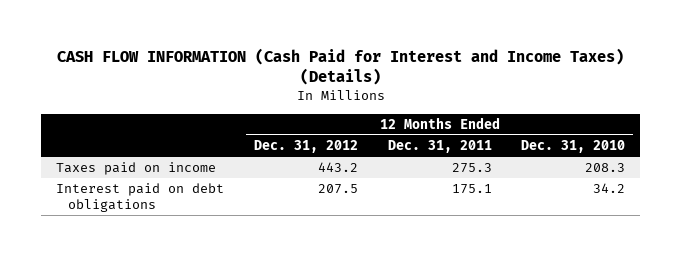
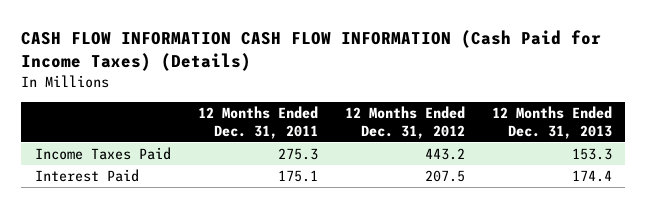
- CASH FLOW INFORMATION (Cash Paid for Interest and Income Taxes) (Details)
+ CASH FLOW INFORMATION CASH FLOW INFORMATION (Cash Paid for Income Taxes) (Details)
- | 12 Months Ended Dec. 31, 2012 | 12 Months Ended Dec. 31, 2011 | 12 Months Ended Dec. 31, 2010
+ | 12 Months Ended Dec. 31, 2011 | 12 Months Ended Dec. 31, 2012 | 12 Months Ended Dec. 31, 2013
- Taxes paid on income | 443.2 | 275.3 | 208.3
- Interest paid on debt obligations | 207.5 | 175.1 | 34.2
+ Income Taxes Paid | 275.3 | 443.2 | 153.3
+ Interest Paid | 175.1 | 207.5 | 174.4

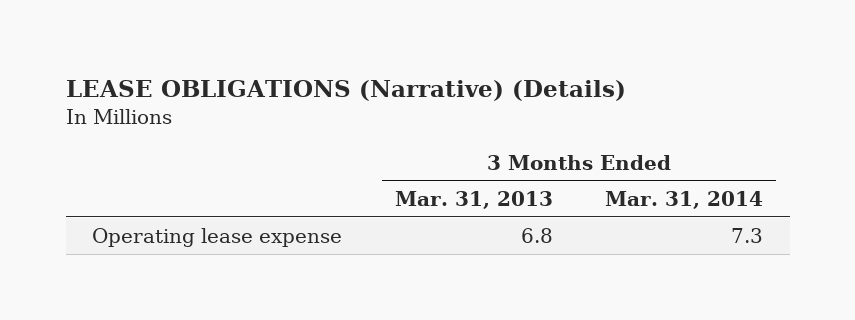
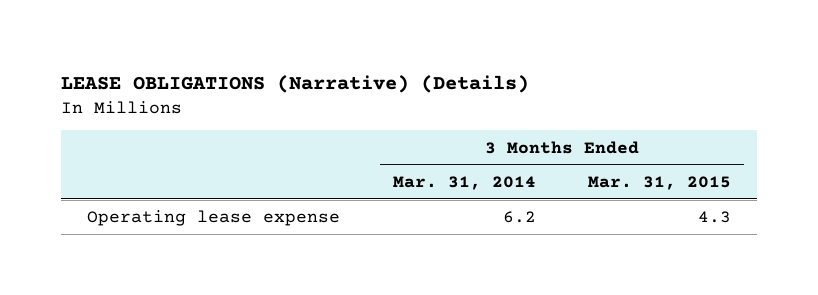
- | 3 Months Ended Mar. 31, 2013 | 3 Months Ended Mar. 31, 2014
+ | 3 Months Ended Mar. 31, 2014 | 3 Months Ended Mar. 31, 2015
- Operating lease expense | 6.8 | 7.3
+ Operating lease expense | 6.2 | 4.3

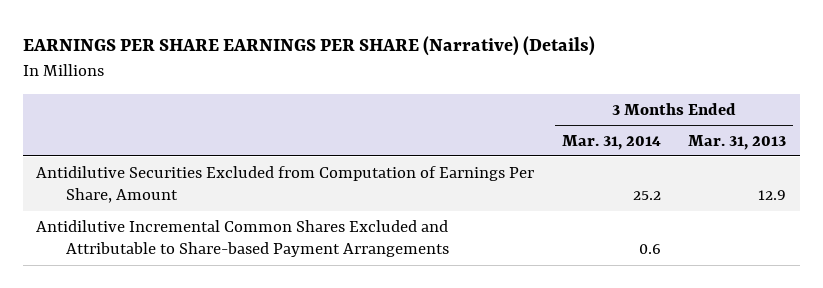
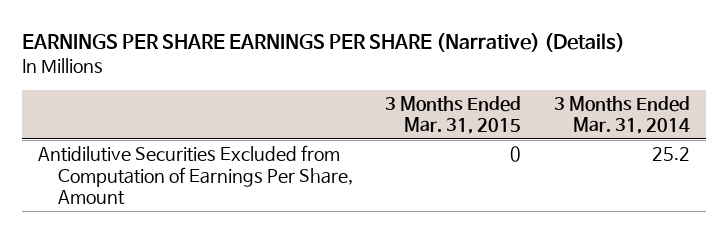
- | 3 Months Ended Mar. 31, 2014 | 3 Months Ended Mar. 31, 2013
+ | 3 Months Ended Mar. 31, 2015 | 3 Months Ended Mar. 31, 2014
- Antidilutive Incremental Common Shares Excluded and Attributable to Share-based Payment Arrangements | 0.6 |

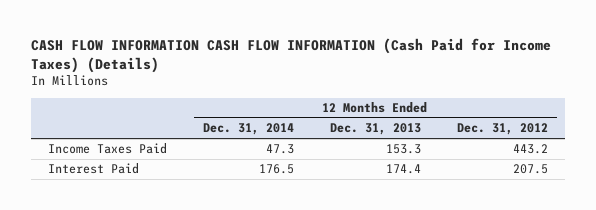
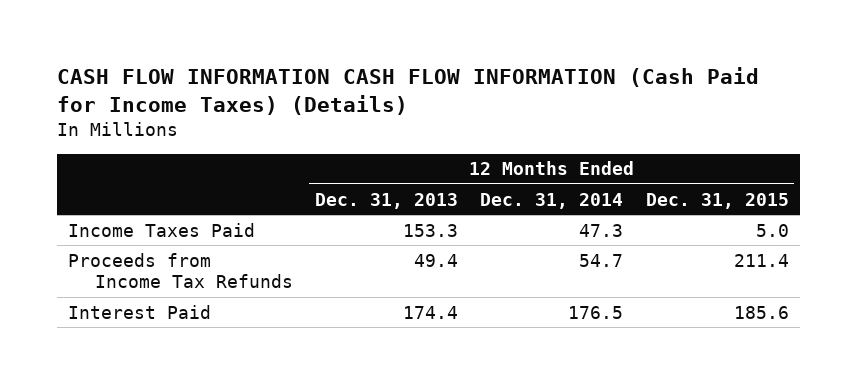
- | 12 Months Ended Dec. 31, 2014 | 12 Months Ended Dec. 31, 2013 | 12 Months Ended Dec. 31, 2012
+ | 12 Months Ended Dec. 31, 2013 | 12 Months Ended Dec. 31, 2014 | 12 Months Ended Dec. 31, 2015
+ Proceeds from Income Tax Refunds | 49.4 | 54.7 | 211.4

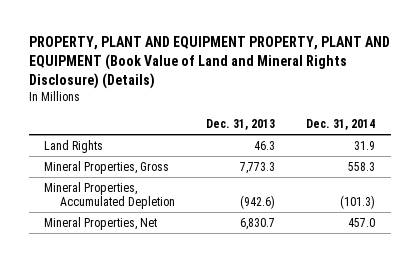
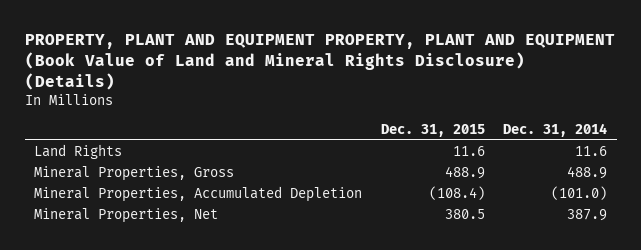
- | Dec. 31, 2013 | Dec. 31, 2014
+ | Dec. 31, 2015 | Dec. 31, 2014
- Land Rights | 46.3 | 31.9
- Mineral Properties, Gross | 7,773.3 | 558.3
- Mineral Properties, Accumulated Depletion | (942.6) | (101.3)
- Mineral Properties, Net | 6,830.7 | 457.0
+ Land Rights | 11.6 | 11.6
+ Mineral Properties, Gross | 488.9 | 488.9
+ Mineral Properties, Accumulated Depletion | (108.4) | (101.0)
+ Mineral Properties, Net | 380.5 | 387.9

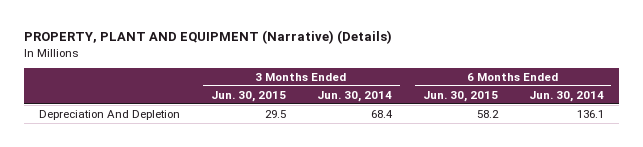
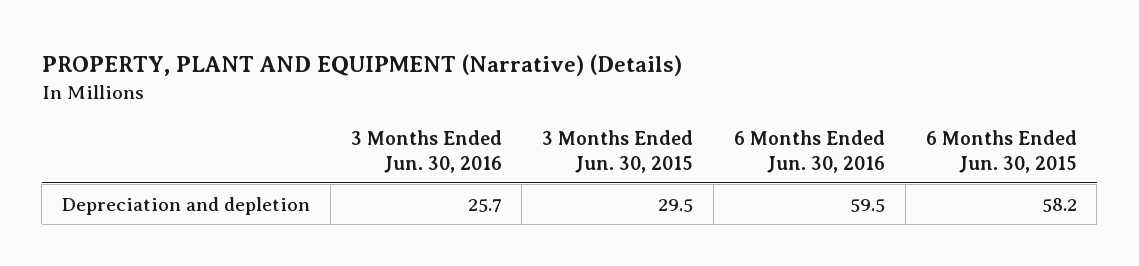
- | 3 Months Ended Jun. 30, 2015 | 3 Months Ended Jun. 30, 2014 | 6 Months Ended Jun. 30, 2015 | 6 Months Ended Jun. 30, 2014
+ | 3 Months Ended Jun. 30, 2016 | 3 Months Ended Jun. 30, 2015 | 6 Months Ended Jun. 30, 2016 | 6 Months Ended Jun. 30, 2015
- Depreciation And Depletion | 29.5 | 68.4 | 58.2 | 136.1
+ Depreciation and depletion | 25.7 | 29.5 | 59.5 | 58.2

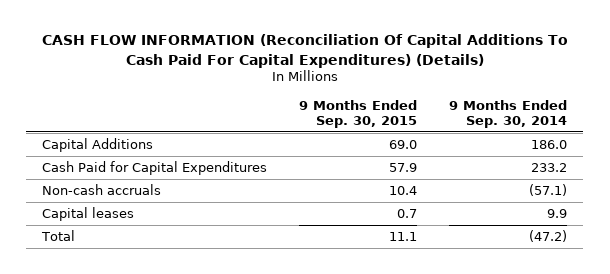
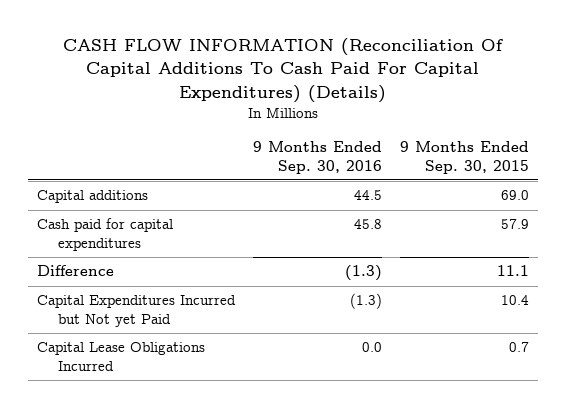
- | 9 Months Ended Sep. 30, 2015 | 9 Months Ended Sep. 30, 2014
+ | 9 Months Ended Sep. 30, 2016 | 9 Months Ended Sep. 30, 2015
- Capital Additions | 69.0 | 186.0
- Cash Paid for Capital Expenditures | 57.9 | 233.2
- Non-cash accruals | 10.4 | (57.1)
- Capital leases | 0.7 | 9.9
- Total | 11.1 | (47.2)
+ Capital additions | 44.5 | 69.0
+ Cash paid for capital expenditures | 45.8 | 57.9
+ Difference | (1.3) | 11.1
+ Capital Expenditures Incurred but Not yet Paid | (1.3) | 10.4
+ Capital Lease Obligations Incurred | 0.0 | 0.7

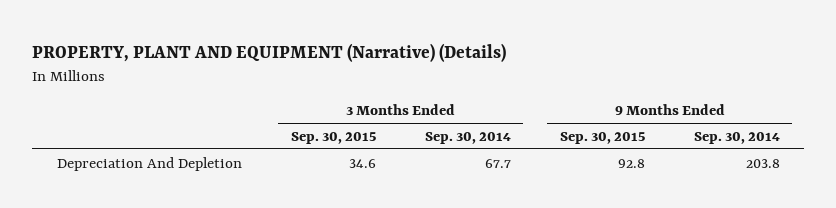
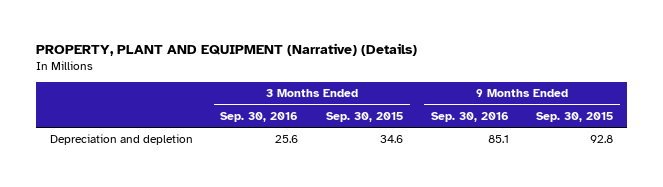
- | 3 Months Ended Sep. 30, 2015 | 3 Months Ended Sep. 30, 2014 | 9 Months Ended Sep. 30, 2015 | 9 Months Ended Sep. 30, 2014
+ | 3 Months Ended Sep. 30, 2016 | 3 Months Ended Sep. 30, 2015 | 9 Months Ended Sep. 30, 2016 | 9 Months Ended Sep. 30, 2015
- Depreciation And Depletion | 34.6 | 67.7 | 92.8 | 203.8
+ Depreciation and depletion | 25.6 | 34.6 | 85.1 | 92.8

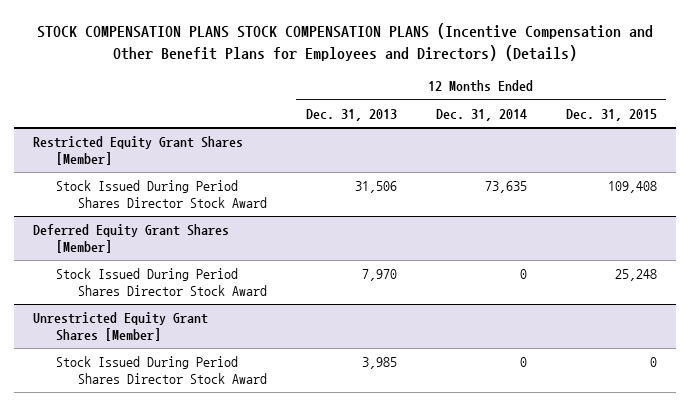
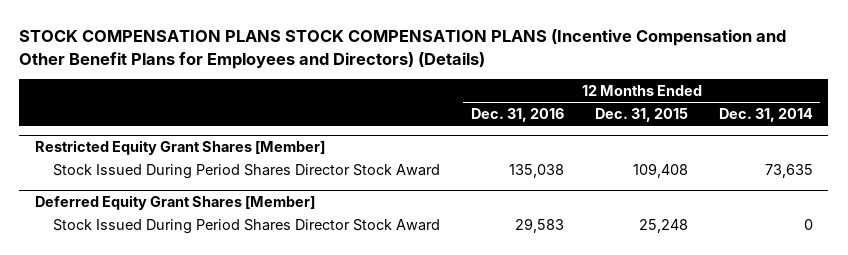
- | 12 Months Ended Dec. 31, 2013 | 12 Months Ended Dec. 31, 2014 | 12 Months Ended Dec. 31, 2015
+ | 12 Months Ended Dec. 31, 2016 | 12 Months Ended Dec. 31, 2015 | 12 Months Ended Dec. 31, 2014
- Unrestricted Equity Grant Shares [Member]
- Stock Issued During Period Shares Director Stock Award | 3,985 | 0 | 0

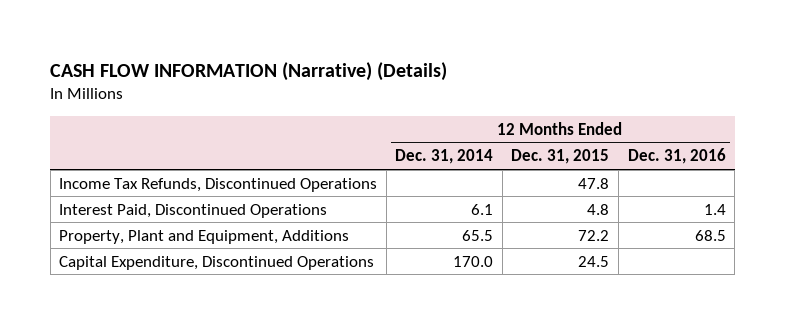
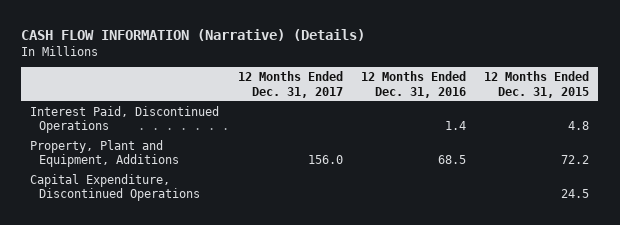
- | 12 Months Ended Dec. 31, 2014 | 12 Months Ended Dec. 31, 2015 | 12 Months Ended Dec. 31, 2016
+ | 12 Months Ended Dec. 31, 2017 | 12 Months Ended Dec. 31, 2016 | 12 Months Ended Dec. 31, 2015
- Income Tax Refunds, Discontinued Operations | | 47.8 |

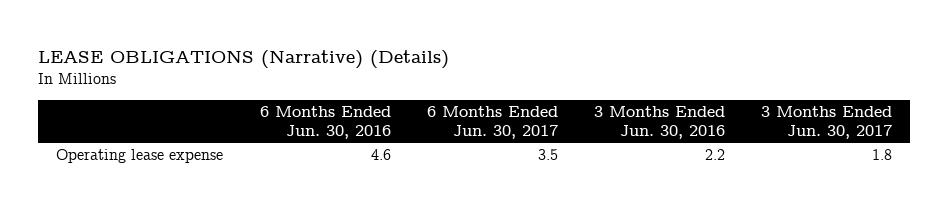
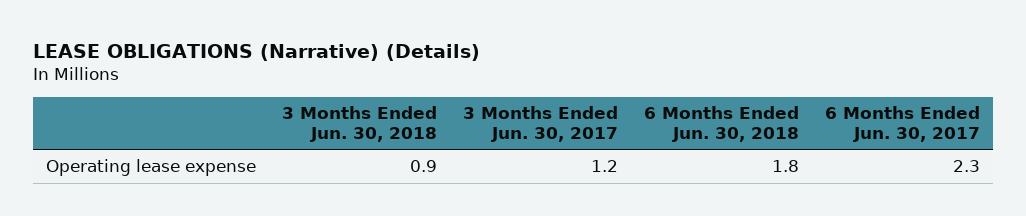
- | 6 Months Ended Jun. 30, 2016 | 6 Months Ended Jun. 30, 2017 | 3 Months Ended Jun. 30, 2016 | 3 Months Ended Jun. 30, 2017
+ | 3 Months Ended Jun. 30, 2018 | 3 Months Ended Jun. 30, 2017 | 6 Months Ended Jun. 30, 2018 | 6 Months Ended Jun. 30, 2017
- Operating lease expense | 4.6 | 3.5 | 2.2 | 1.8
+ Operating lease expense | 0.9 | 1.2 | 1.8 | 2.3

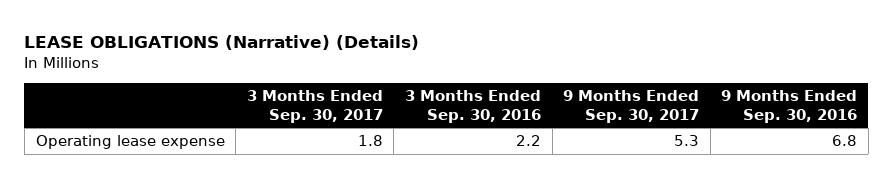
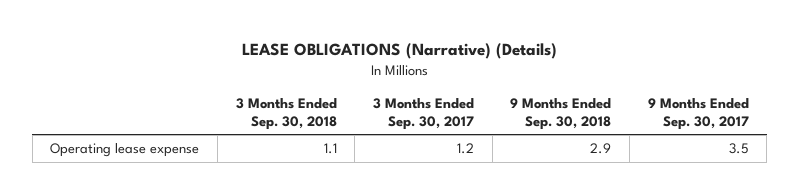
- | 3 Months Ended Sep. 30, 2017 | 3 Months Ended Sep. 30, 2016 | 9 Months Ended Sep. 30, 2017 | 9 Months Ended Sep. 30, 2016
+ | 3 Months Ended Sep. 30, 2018 | 3 Months Ended Sep. 30, 2017 | 9 Months Ended Sep. 30, 2018 | 9 Months Ended Sep. 30, 2017
- Operating lease expense | 1.8 | 2.2 | 5.3 | 6.8
+ Operating lease expense | 1.1 | 1.2 | 2.9 | 3.5

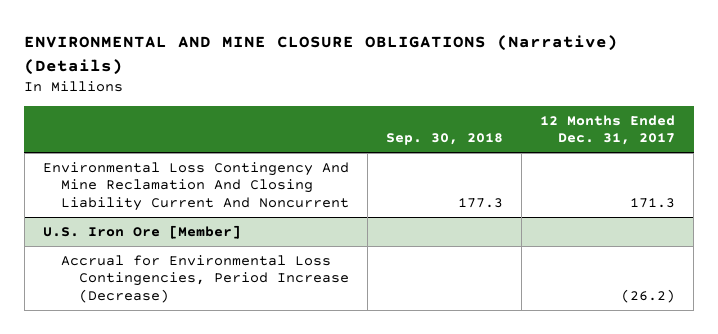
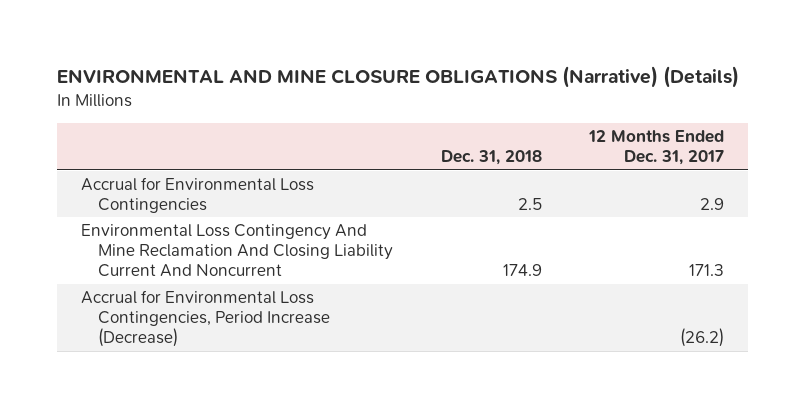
- | Sep. 30, 2018 | 12 Months Ended Dec. 31, 2017
+ | Dec. 31, 2018 | 12 Months Ended Dec. 31, 2017
+ Accrual for Environmental Loss Contingencies | 2.5 | 2.9
- U.S. Iron Ore [Member]

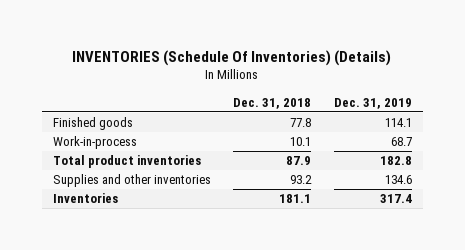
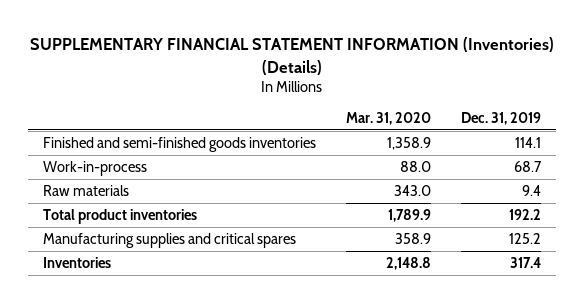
- INVENTORIES (Schedule Of Inventories) (Details)
+ SUPPLEMENTARY FINANCIAL STATEMENT INFORMATION (Inventories) (Details)
- | Dec. 31, 2018 | Dec. 31, 2019
+ | Mar. 31, 2020 | Dec. 31, 2019
- Finished goods | 77.8 | 114.1
+ Finished and semi-finished goods inventories | 1,358.9 | 114.1
- Total product inventories | 87.9 | 182.8
- Supplies and other inventories | 93.2 | 134.6
+ Raw materials | 343.0 | 9.4
+ Total product inventories | 1,789.9 | 192.2
+ Manufacturing supplies and critical spares | 358.9 | 125.2

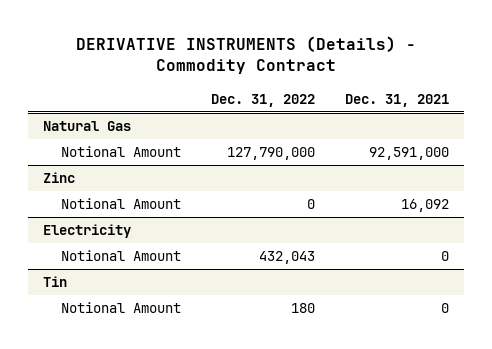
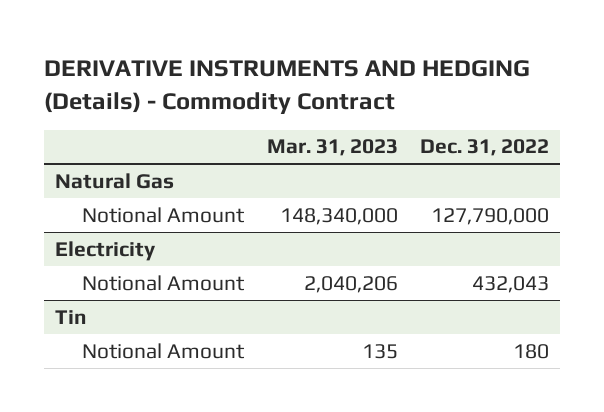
- DERIVATIVE INSTRUMENTS (Details) - Commodity Contract
+ DERIVATIVE INSTRUMENTS AND HEDGING (Details) - Commodity Contract
- | Dec. 31, 2022 | Dec. 31, 2021
+ | Mar. 31, 2023 | Dec. 31, 2022
- Zinc
- Notional Amount | 0 | 16,092

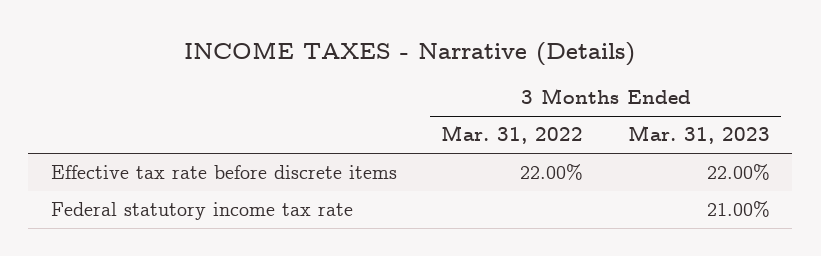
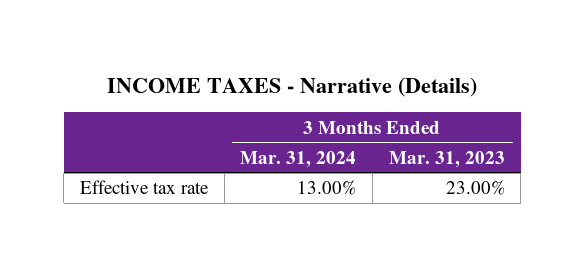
- | 3 Months Ended Mar. 31, 2022 | 3 Months Ended Mar. 31, 2023
+ | 3 Months Ended Mar. 31, 2024 | 3 Months Ended Mar. 31, 2023
- Effective tax rate before discrete items | 22.00% | 22.00%
- Federal statutory income tax rate | | 21.00%
+ Effective tax rate | 13.00% | 23.00%

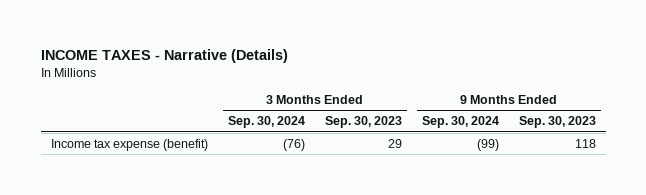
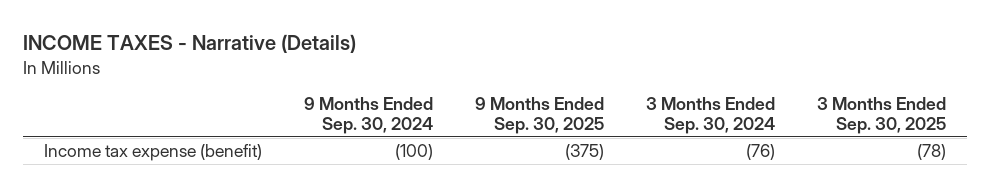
- | 3 Months Ended Sep. 30, 2024 | 3 Months Ended Sep. 30, 2023 | 9 Months Ended Sep. 30, 2024 | 9 Months Ended Sep. 30, 2023
+ | 9 Months Ended Sep. 30, 2024 | 9 Months Ended Sep. 30, 2025 | 3 Months Ended Sep. 30, 2024 | 3 Months Ended Sep. 30, 2025
- Income tax expense (benefit) | (76) | 29 | (99) | 118
+ Income tax expense (benefit) | (100) | (375) | (76) | (78)

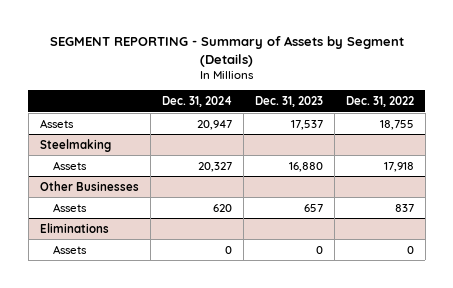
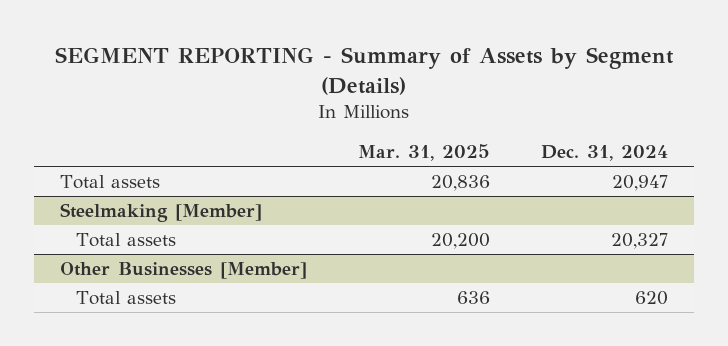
- | Dec. 31, 2024 | Dec. 31, 2023 | Dec. 31, 2022
+ | Mar. 31, 2025 | Dec. 31, 2024
- Assets | 20,947 | 17,537 | 18,755
- Steelmaking
- Assets | 20,327 | 16,880 | 17,918
- Other Businesses
- Assets | 620 | 657 | 837
- Eliminations
- Assets | 0 | 0 | 0
+ Total assets | 20,836 | 20,947
+ Steelmaking [Member]
+ Total assets | 20,200 | 20,327
+ Other Businesses [Member]
+ Total assets | 636 | 620

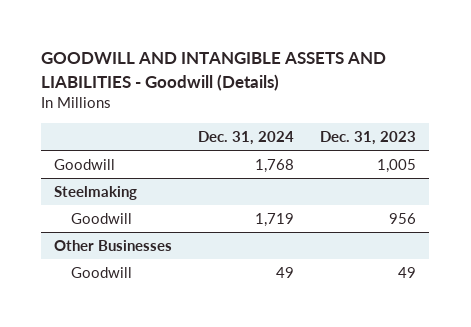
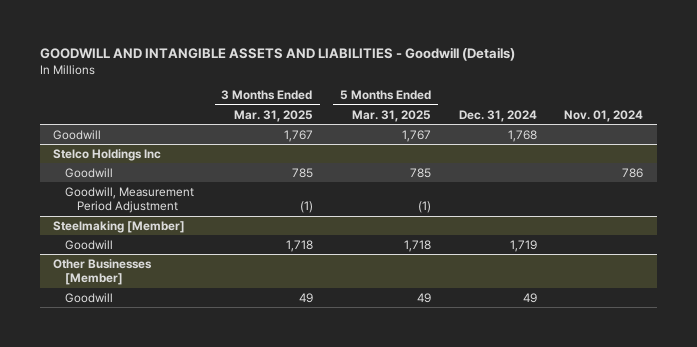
- | Dec. 31, 2024 | Dec. 31, 2023
+ | 3 Months Ended Mar. 31, 2025 | 5 Months Ended Mar. 31, 2025 | Dec. 31, 2024 | Nov. 01, 2024
- Steelmaking
+ Stelco Holdings Inc
+ Goodwill | 785 | 785 | | 786
+ Goodwill, Measurement Period Adjustment | (1) | (1) | |
+ Steelmaking [Member]
- Other Businesses
+ Other Businesses [Member]

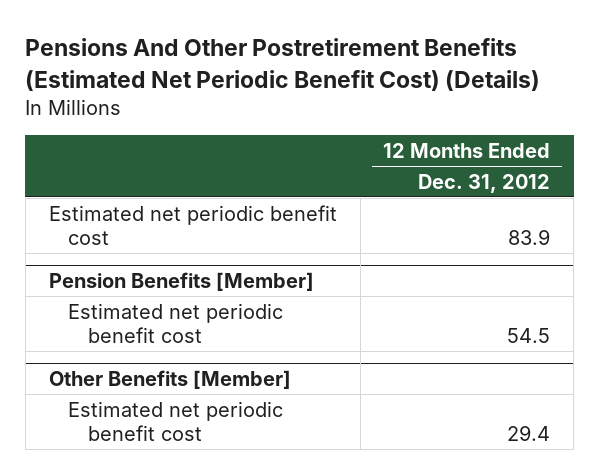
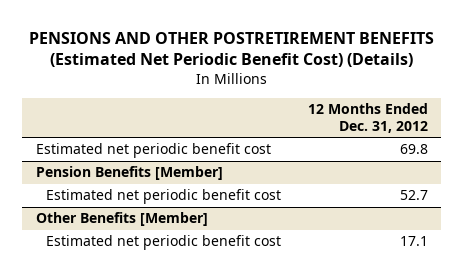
- Pensions And Other Postretirement Benefits (Estimated Net Periodic Benefit Cost) (Details)
+ PENSIONS AND OTHER POSTRETIREMENT BENEFITS (Estimated Net Periodic Benefit Cost) (Details)
- Estimated net periodic benefit cost | 83.9
+ Estimated net periodic benefit cost | 69.8
@ Pension Benefits [Member]
- Estimated net periodic benefit cost | 54.5
+ Estimated net periodic benefit cost | 52.7
@ Other Benefits [Member]
- Estimated net periodic benefit cost | 29.4
+ Estimated net periodic benefit cost | 17.1

